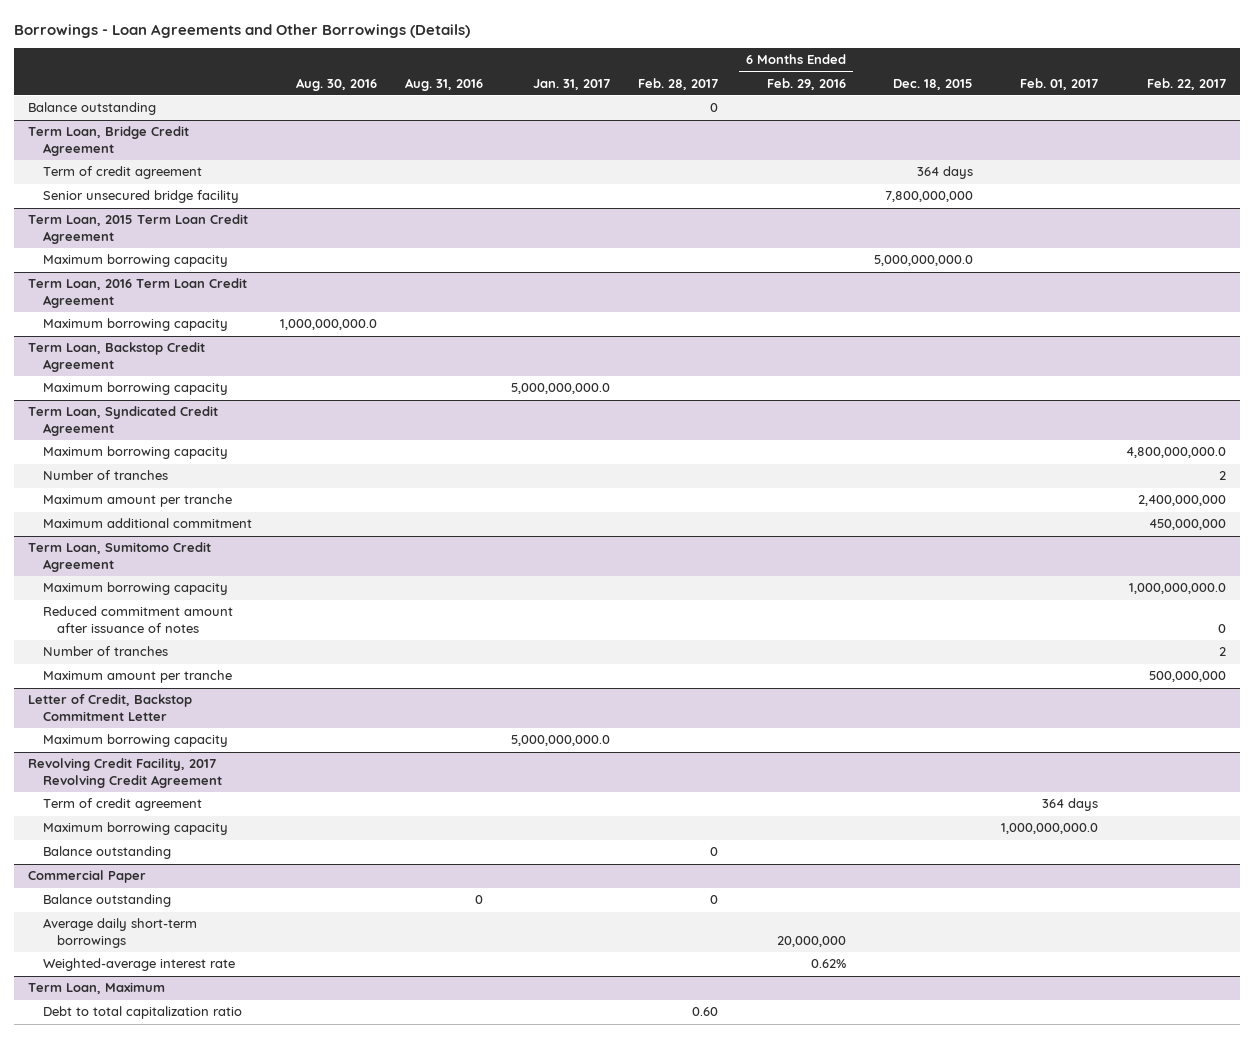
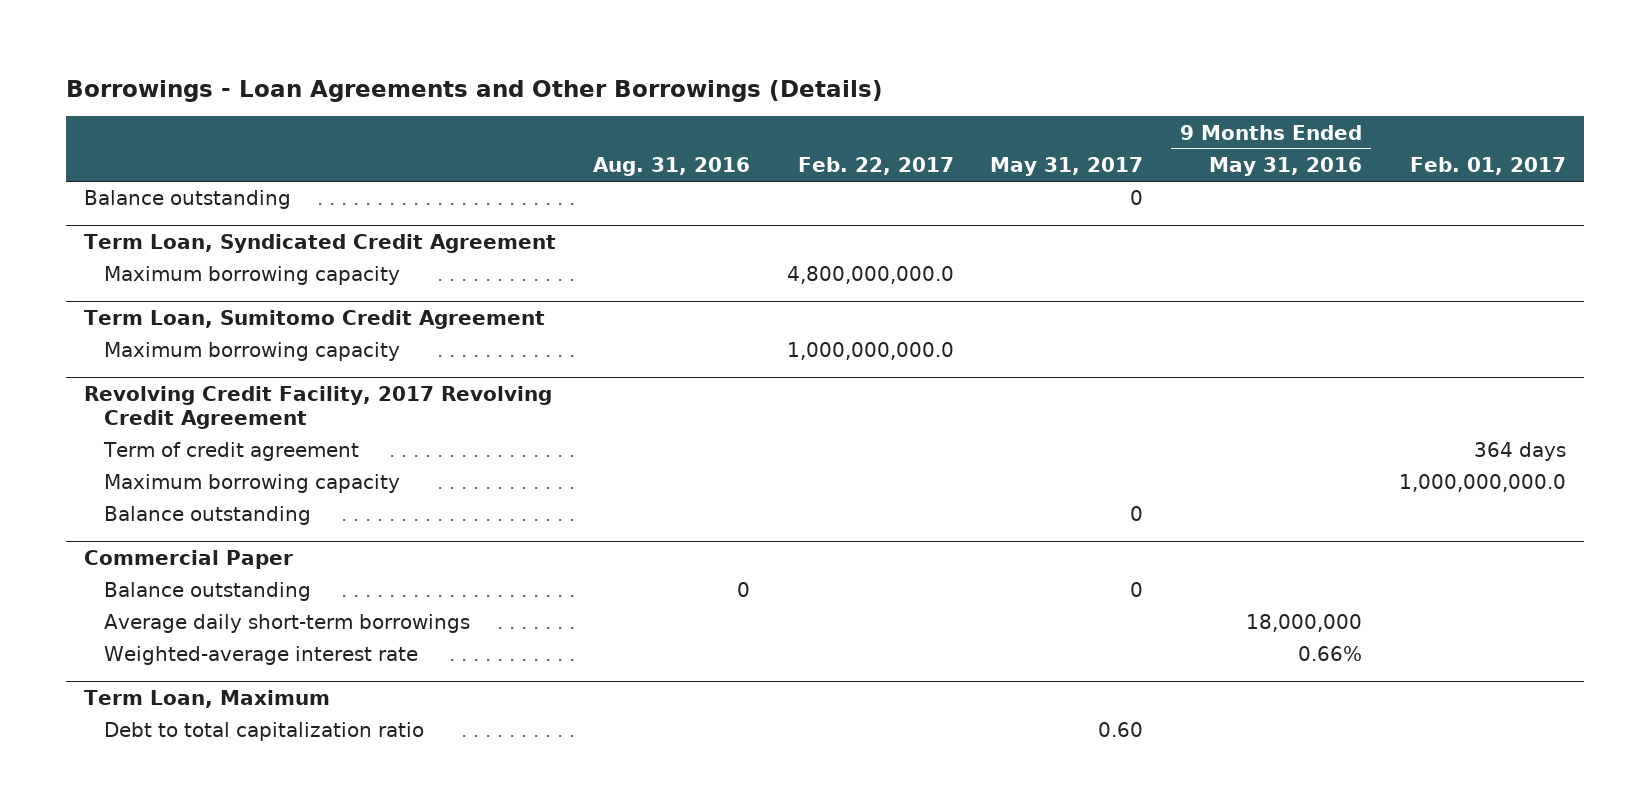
- | Aug. 30, 2016 | Aug. 31, 2016 | Jan. 31, 2017 | Feb. 28, 2017 | 6 Months Ended Feb. 29, 2016 | Dec. 18, 2015 | Feb. 01, 2017 | Feb. 22, 2017
+ | Aug. 31, 2016 | Feb. 22, 2017 | May 31, 2017 | 9 Months Ended May 31, 2016 | Feb. 01, 2017
- Term Loan, Bridge Credit Agreement
- Term of credit agreement | | | | | | 364 days | |
- Senior unsecured bridge facility | | | | | | 7,800,000,000 | |
- Term Loan, 2015 Term Loan Credit Agreement
- Maximum borrowing capacity | | | | | | 5,000,000,000.0 | |
- Term Loan, 2016 Term Loan Credit Agreement
- Maximum borrowing capacity | 1,000,000,000.0 | | | | | | |
- Term Loan, Backstop Credit Agreement
- Maximum borrowing capacity | | | 5,000,000,000.0 | | | | |
@ Term Loan, Syndicated Credit Agreement
- Number of tranches | | | | | | | | 2
- Maximum amount per tranche | | | | | | | | 2,400,000,000
- Maximum additional commitment | | | | | | | | 450,000,000
@ Term Loan, Sumitomo Credit Agreement
- Reduced commitment amount after issuance of notes | | | | | | | | 0
- Number of tranches | | | | | | | | 2
- Maximum amount per tranche | | | | | | | | 500,000,000
- Letter of Credit, Backstop Commitment Letter
- Maximum borrowing capacity | | | 5,000,000,000.0 | | | | |

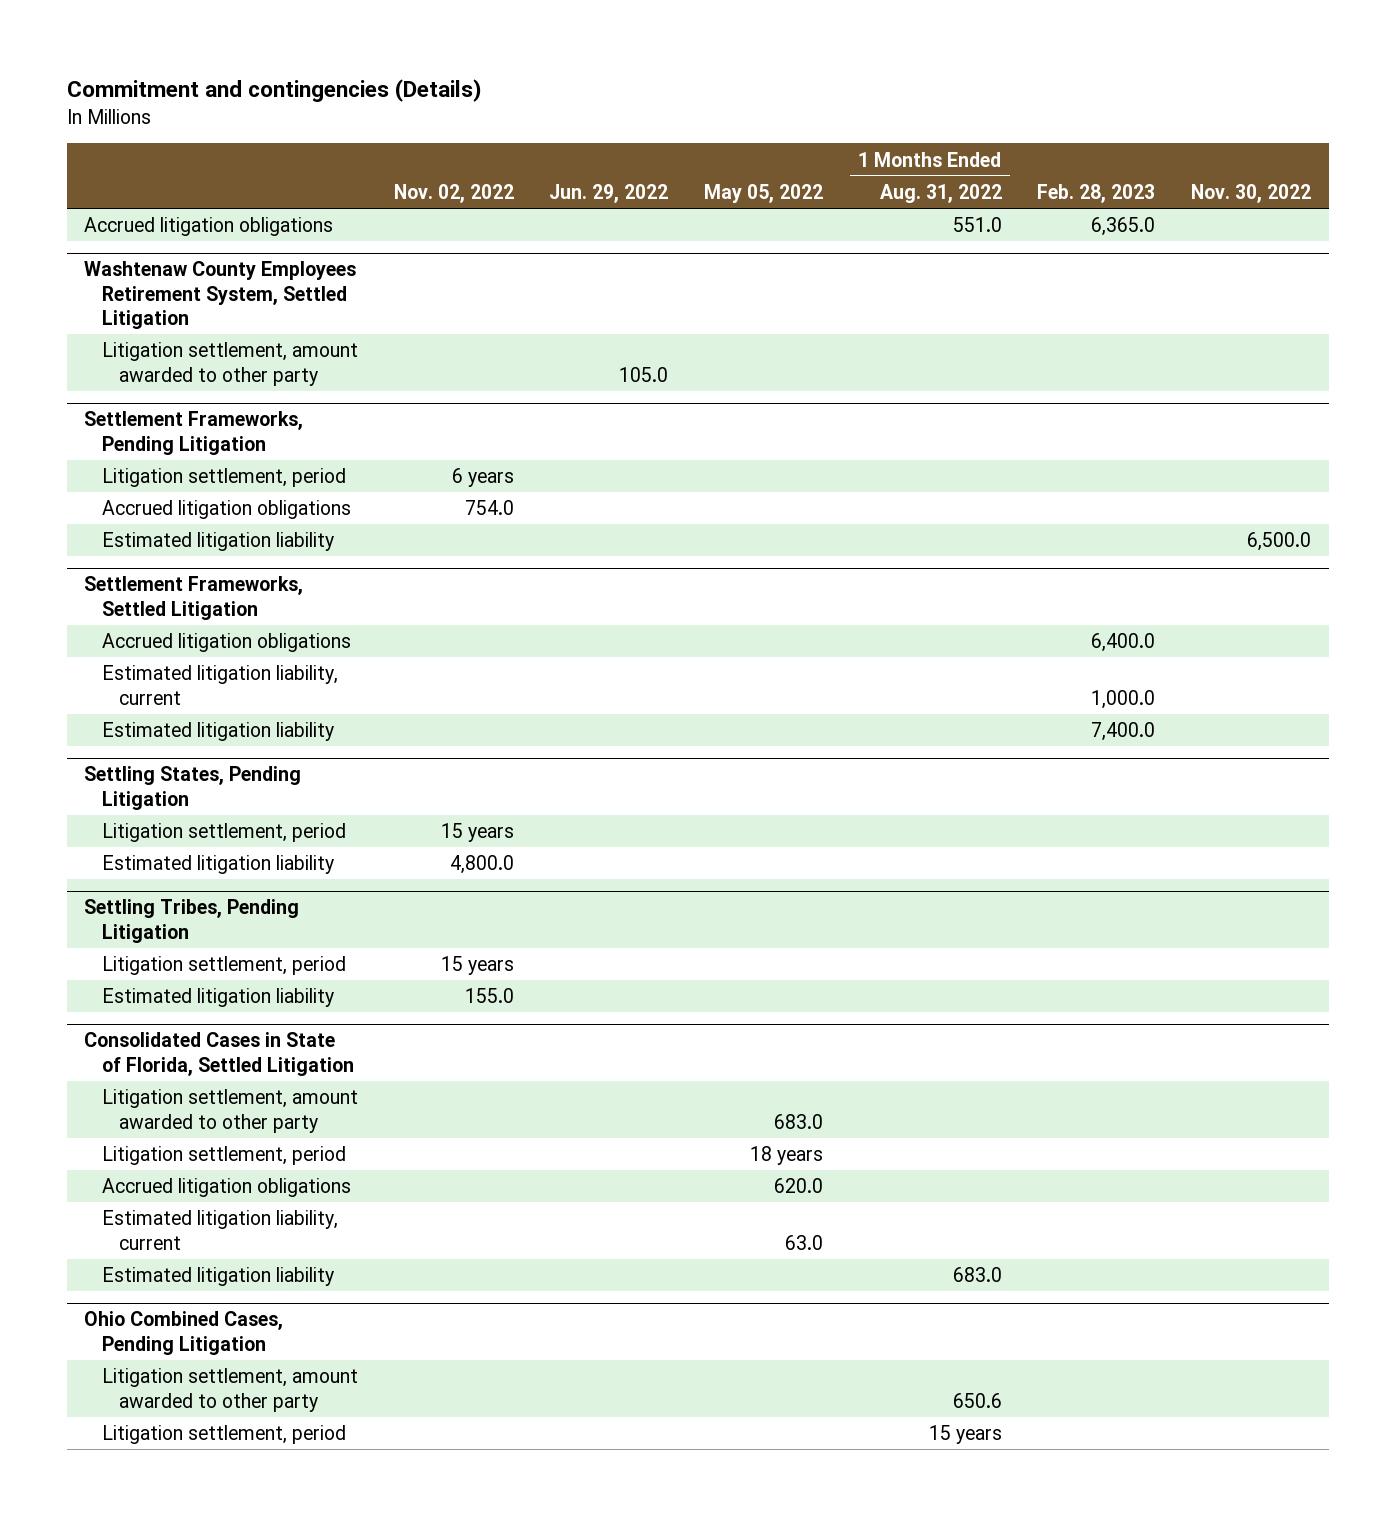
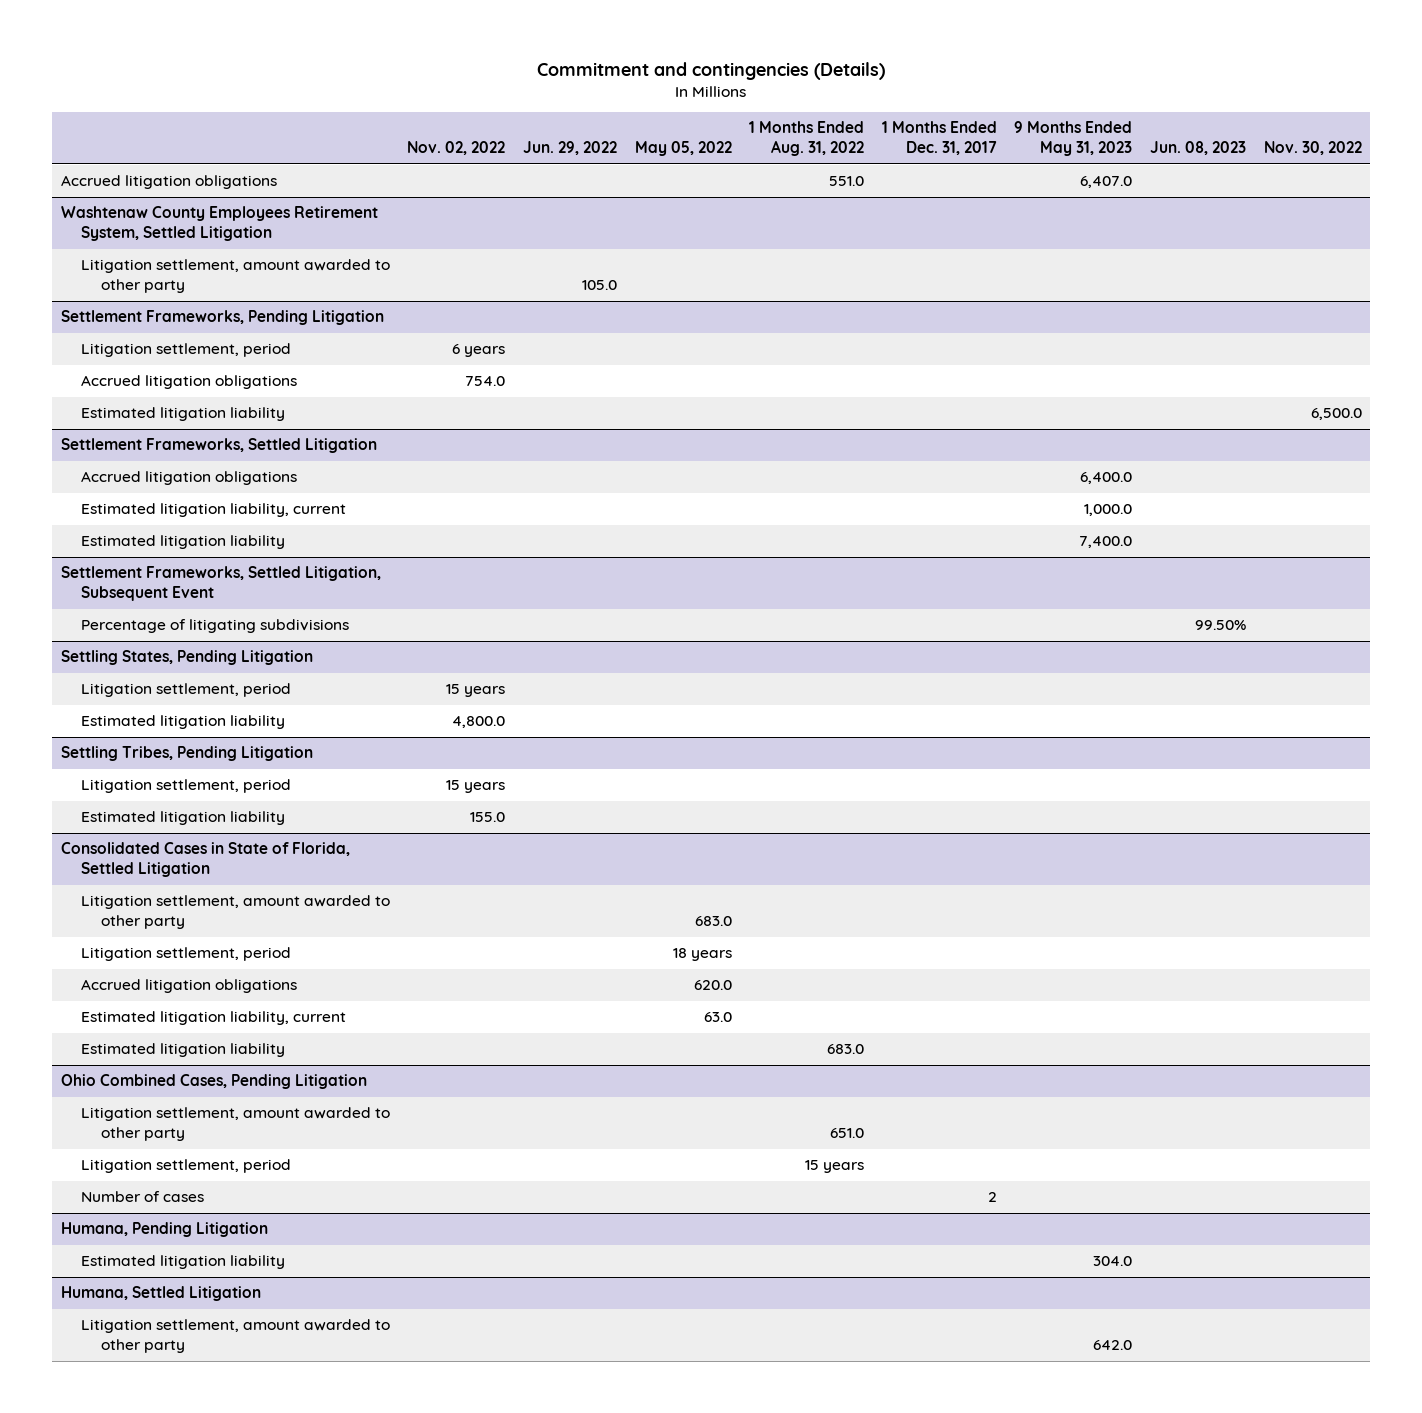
- | Nov. 02, 2022 | Jun. 29, 2022 | May 05, 2022 | 1 Months Ended Aug. 31, 2022 | Feb. 28, 2023 | Nov. 30, 2022
+ | Nov. 02, 2022 | Jun. 29, 2022 | May 05, 2022 | 1 Months Ended Aug. 31, 2022 | 1 Months Ended Dec. 31, 2017 | 9 Months Ended May 31, 2023 | Jun. 08, 2023 | Nov. 30, 2022
+ Settlement Frameworks, Settled Litigation, Subsequent Event
+ Percentage of litigating subdivisions | | | | | | | 99.50% |
@ Ohio Combined Cases, Pending Litigation
- Litigation settlement, amount awarded to other party | | | | 650.6 | |
+ Litigation settlement, amount awarded to other party | | | | 651.0 | | | |
+ Number of cases | | | | | 2 | | |
+ Humana, Pending Litigation
+ Estimated litigation liability | | | | | | 304.0 | |
+ Humana, Settled Litigation
+ Litigation settlement, amount awarded to other party | | | | | | 642.0 | |

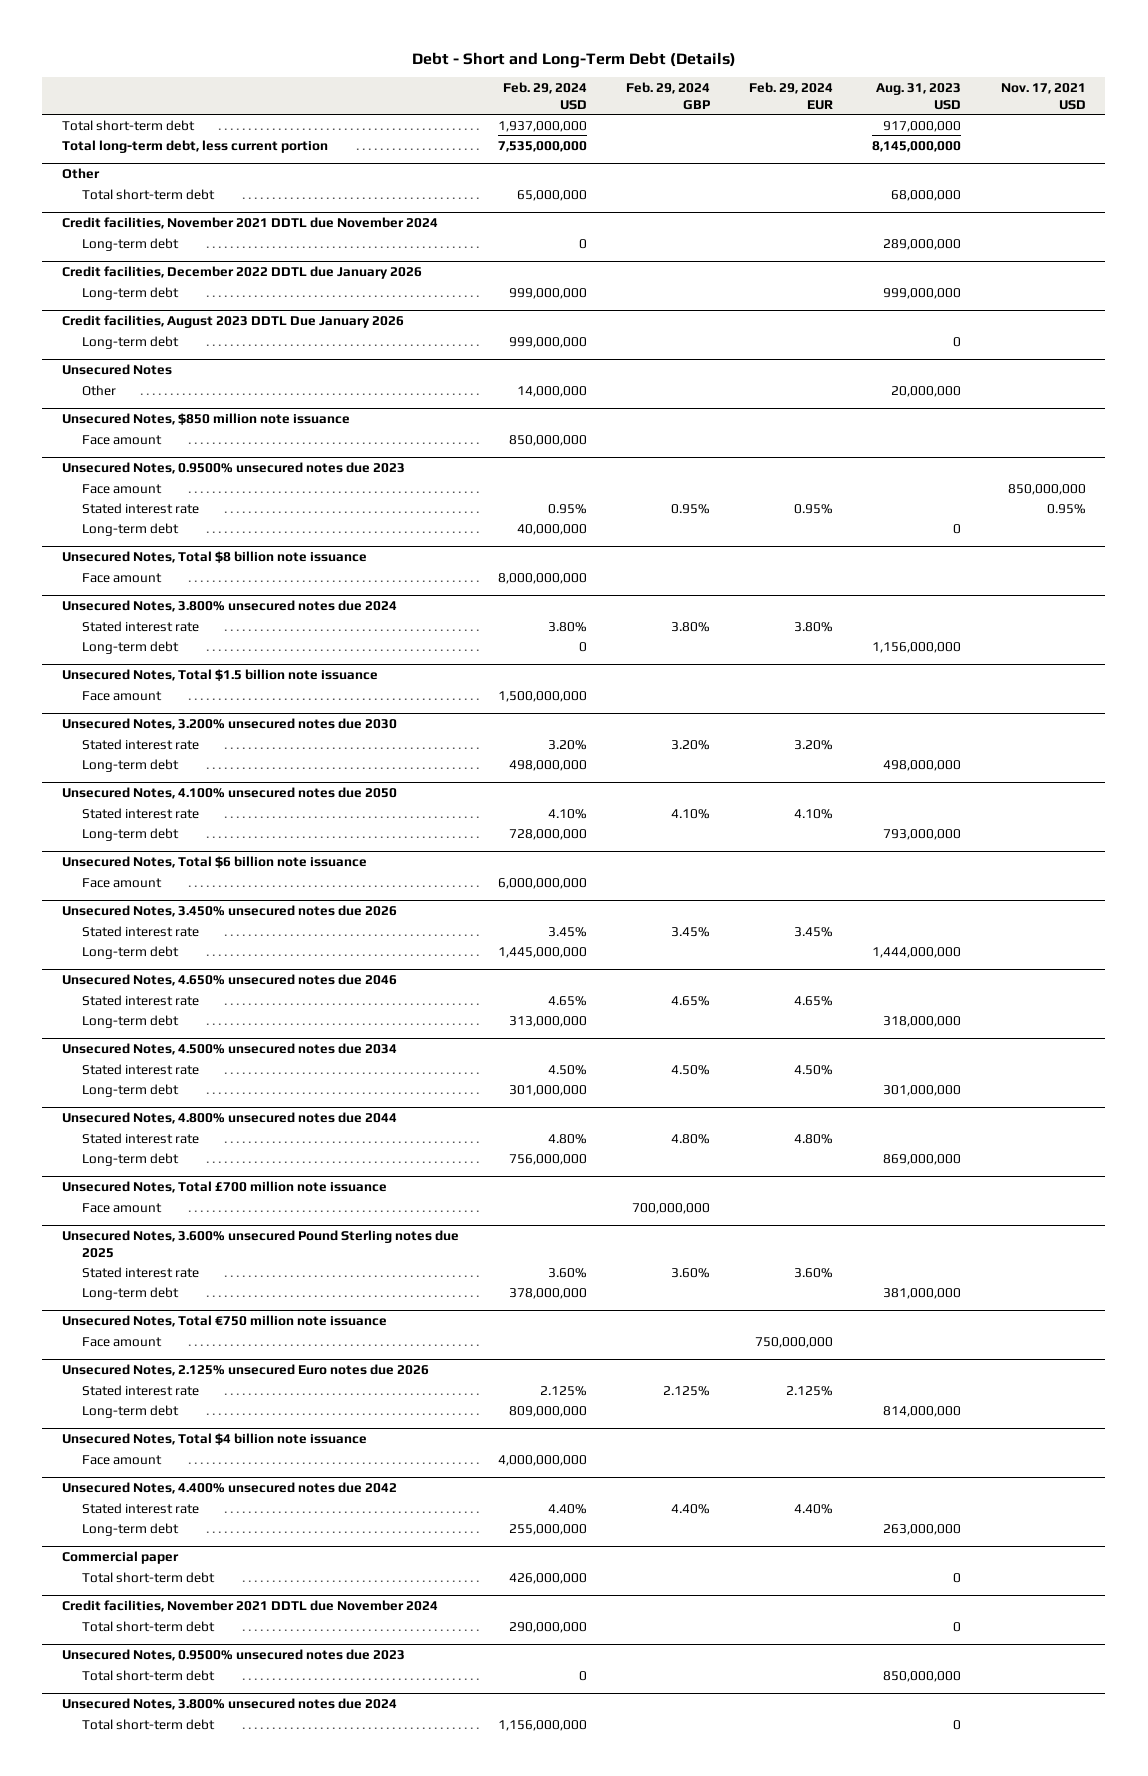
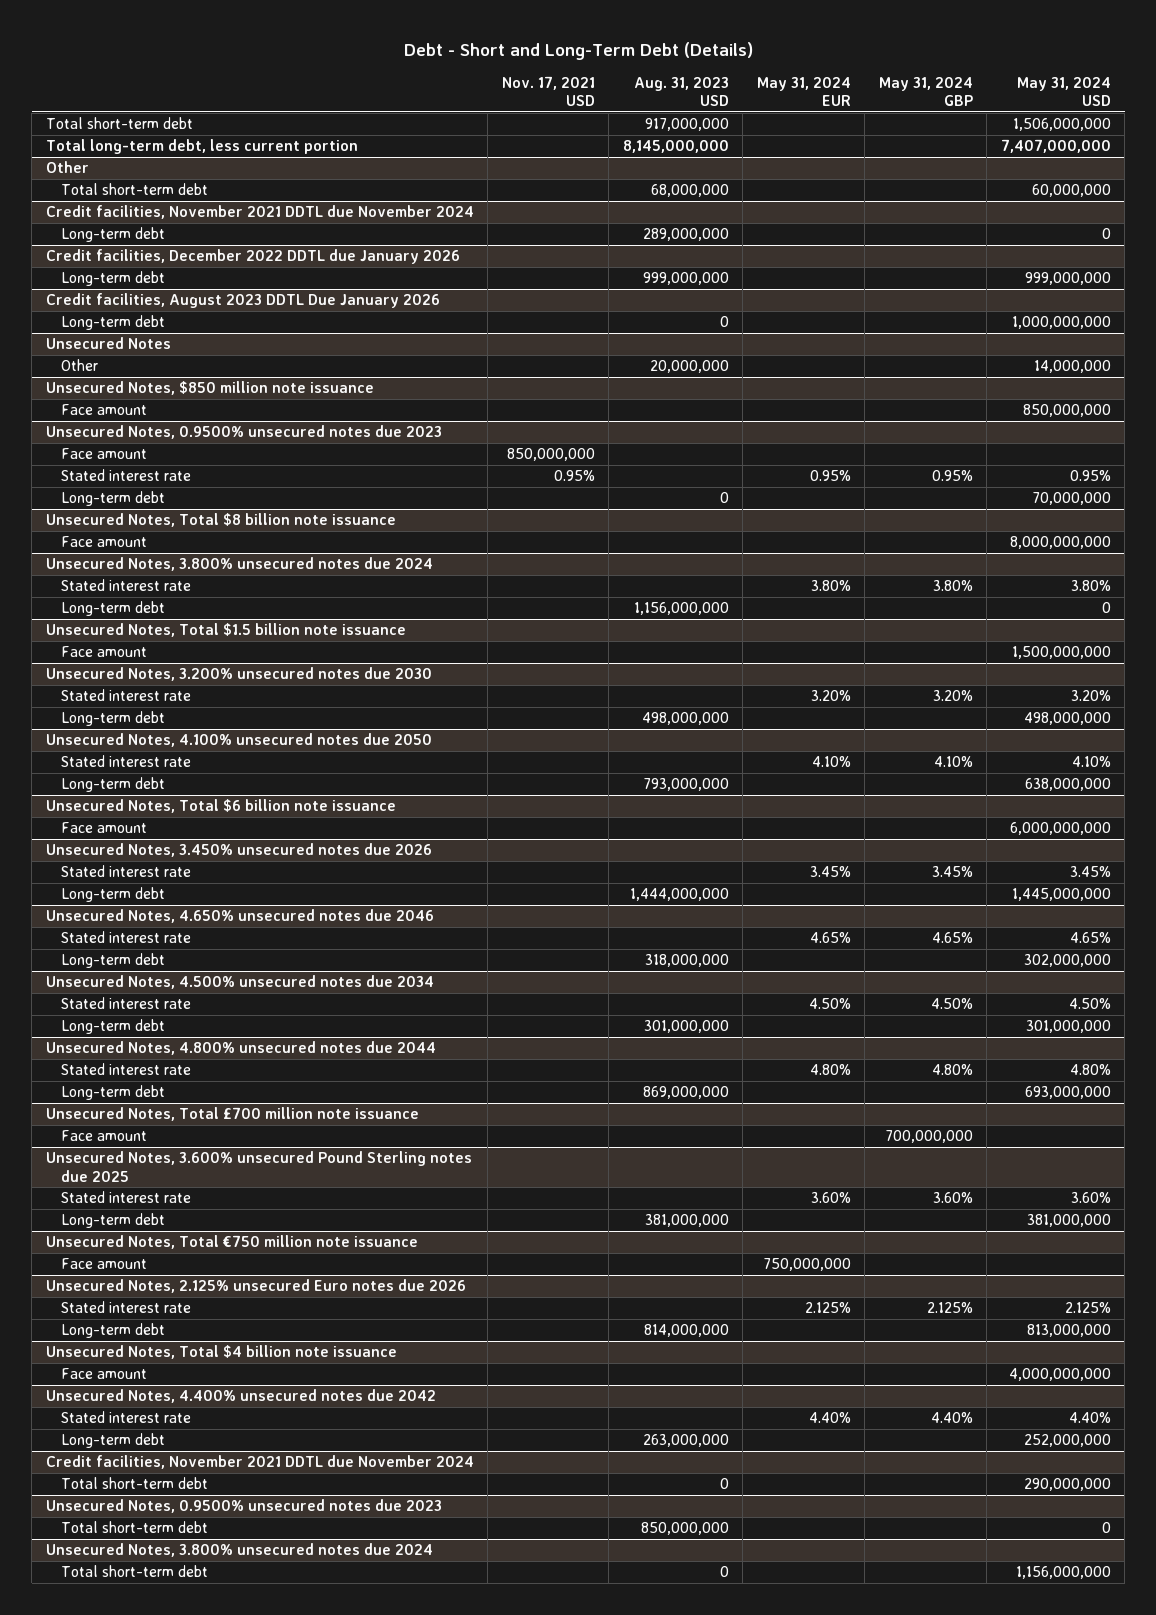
- | Feb. 29, 2024 USD | Feb. 29, 2024 GBP | Feb. 29, 2024 EUR | Aug. 31, 2023 USD | Nov. 17, 2021 USD
+ | Nov. 17, 2021 USD | Aug. 31, 2023 USD | May 31, 2024 EUR | May 31, 2024 GBP | May 31, 2024 USD
- Commercial paper
- Total short-term debt | 426,000,000 | | | 0 |

